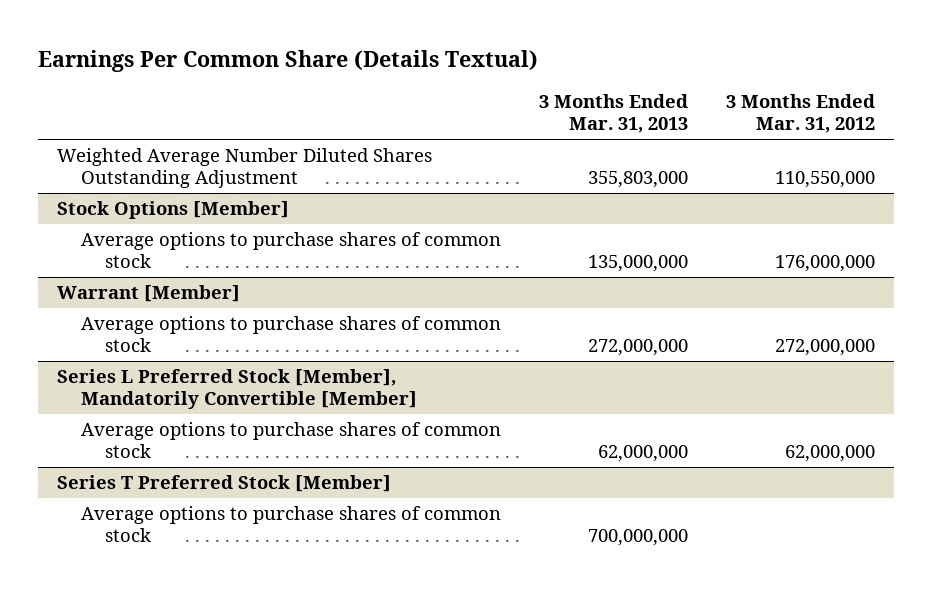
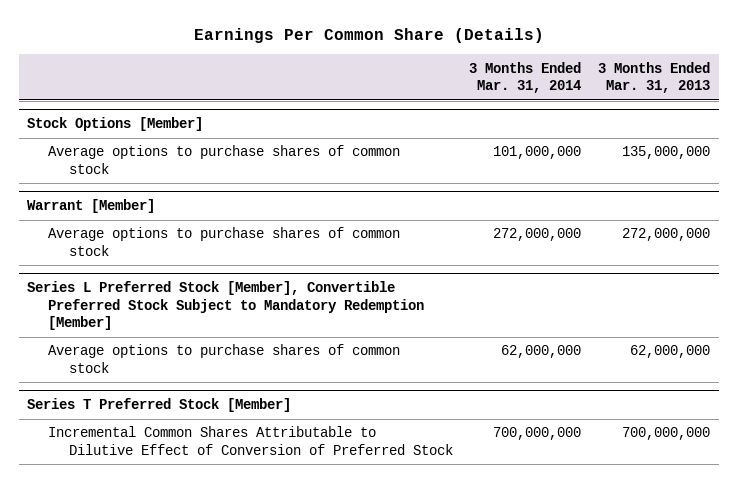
- Earnings Per Common Share (Details Textual)
+ Earnings Per Common Share (Details)
- | 3 Months Ended Mar. 31, 2013 | 3 Months Ended Mar. 31, 2012
+ | 3 Months Ended Mar. 31, 2014 | 3 Months Ended Mar. 31, 2013
- Weighted Average Number Diluted Shares Outstanding Adjustment | 355,803,000 | 110,550,000
- Series L Preferred Stock [Member], Mandatorily Convertible [Member]
+ Series L Preferred Stock [Member], Convertible Preferred Stock Subject to Mandatory Redemption [Member]
@ Series T Preferred Stock [Member]
- Average options to purchase shares of common stock | 700,000,000 |
+ Incremental Common Shares Attributable to Dilutive Effect of Conversion of Preferred Stock | 700,000,000 | 700,000,000

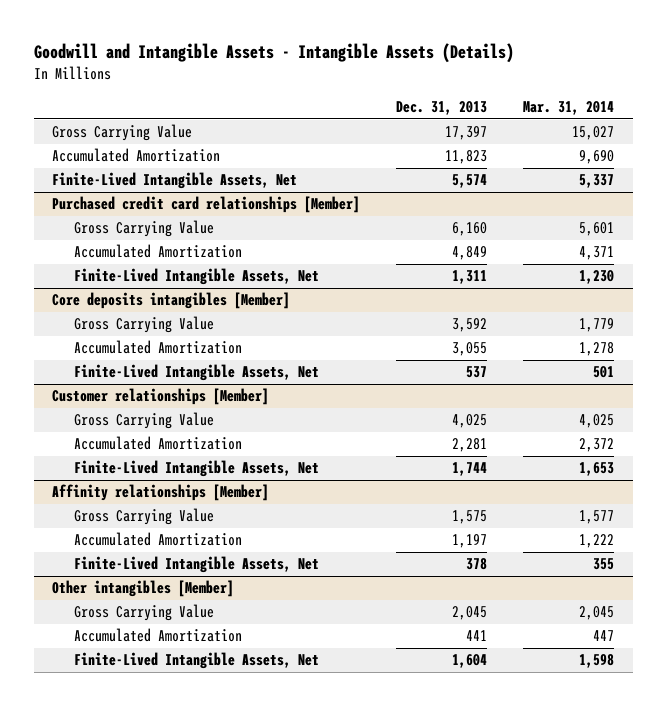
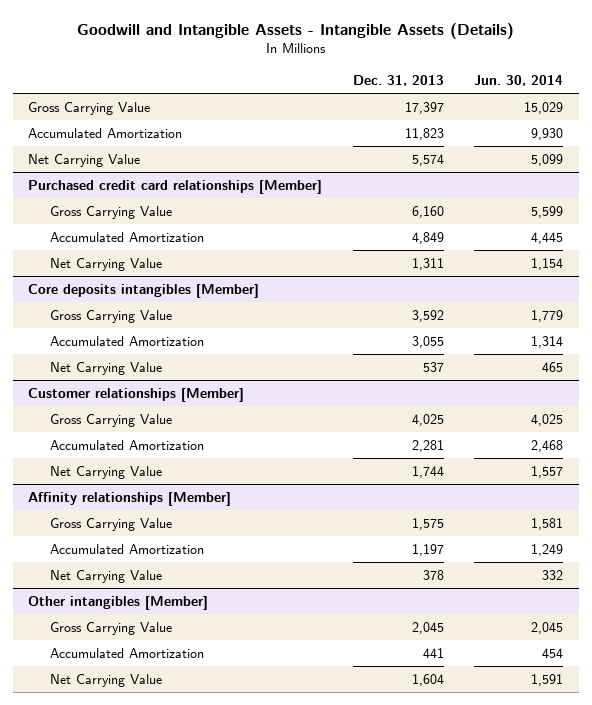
- | Dec. 31, 2013 | Mar. 31, 2014
+ | Dec. 31, 2013 | Jun. 30, 2014
- Finite-Lived Intangible Assets, Net | 5,574 | 5,337
+ Net Carrying Value | 5,574 | 5,099
@ Purchased credit card relationships [Member]
- Finite-Lived Intangible Assets, Net | 1,311 | 1,230
+ Net Carrying Value | 1,311 | 1,154
@ Core deposits intangibles [Member]
- Finite-Lived Intangible Assets, Net | 537 | 501
+ Net Carrying Value | 537 | 465
@ Customer relationships [Member]
- Finite-Lived Intangible Assets, Net | 1,744 | 1,653
+ Net Carrying Value | 1,744 | 1,557
@ Affinity relationships [Member]
- Finite-Lived Intangible Assets, Net | 378 | 355
+ Net Carrying Value | 378 | 332
@ Other intangibles [Member]
- Finite-Lived Intangible Assets, Net | 1,604 | 1,598
+ Net Carrying Value | 1,604 | 1,591

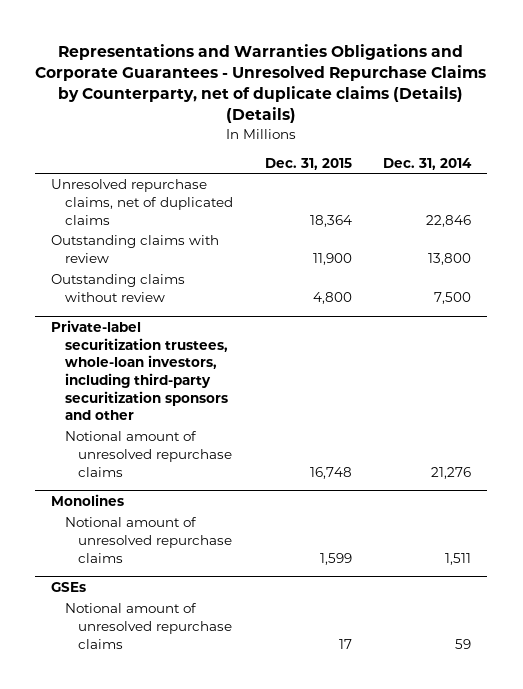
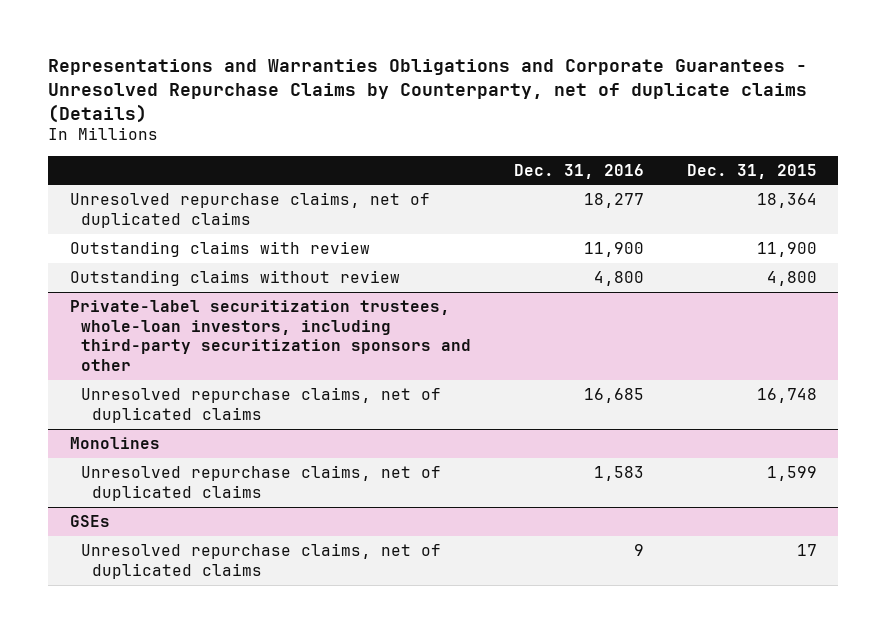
- Representations and Warranties Obligations and Corporate Guarantees - Unresolved Repurchase Claims by Counterparty, net of duplicate claims (Details) (Details)
+ Representations and Warranties Obligations and Corporate Guarantees - Unresolved Repurchase Claims by Counterparty, net of duplicate claims (Details)
- | Dec. 31, 2015 | Dec. 31, 2014
+ | Dec. 31, 2016 | Dec. 31, 2015
@ Private-label securitization trustees, whole-loan investors, including third-party securitization sponsors and other
- Notional amount of unresolved repurchase claims | 16,748 | 21,276
+ Unresolved repurchase claims, net of duplicated claims | 16,685 | 16,748
@ Monolines
- Notional amount of unresolved repurchase claims | 1,599 | 1,511
+ Unresolved repurchase claims, net of duplicated claims | 1,583 | 1,599
@ GSEs
- Notional amount of unresolved repurchase claims | 17 | 59
+ Unresolved repurchase claims, net of duplicated claims | 9 | 17

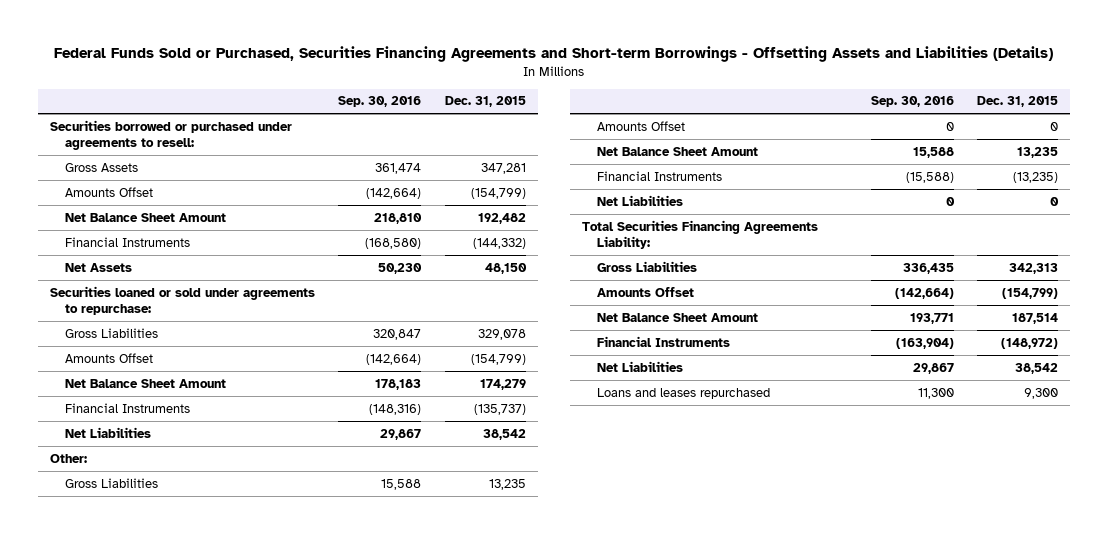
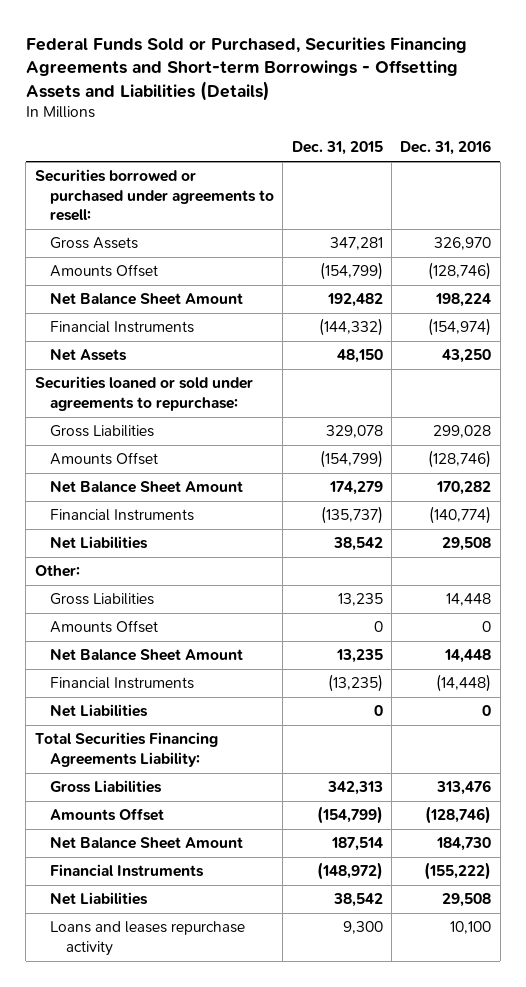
- | Sep. 30, 2016 | Dec. 31, 2015
+ | Dec. 31, 2015 | Dec. 31, 2016
- Loans and leases repurchased | 11,300 | 9,300
+ Loans and leases repurchase activity | 9,300 | 10,100

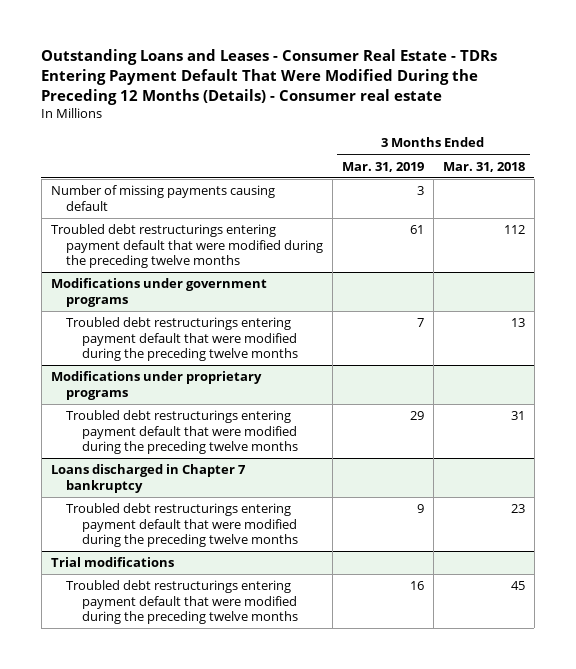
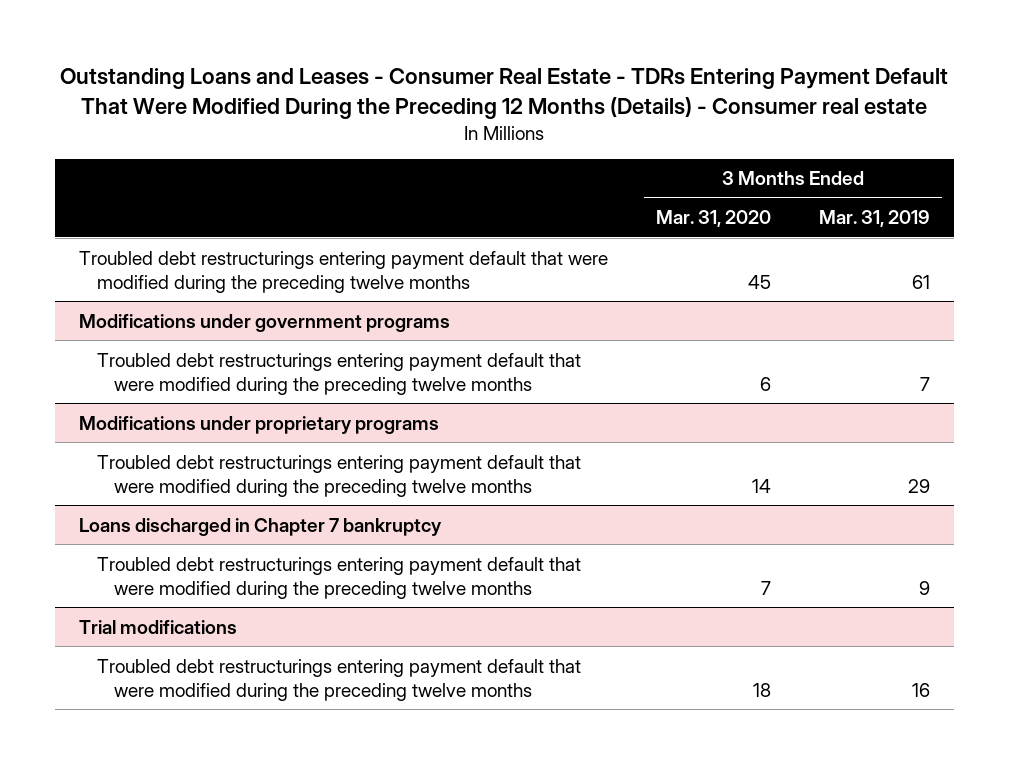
- | 3 Months Ended Mar. 31, 2019 | 3 Months Ended Mar. 31, 2018
+ | 3 Months Ended Mar. 31, 2020 | 3 Months Ended Mar. 31, 2019
- Number of missing payments causing default | 3 |

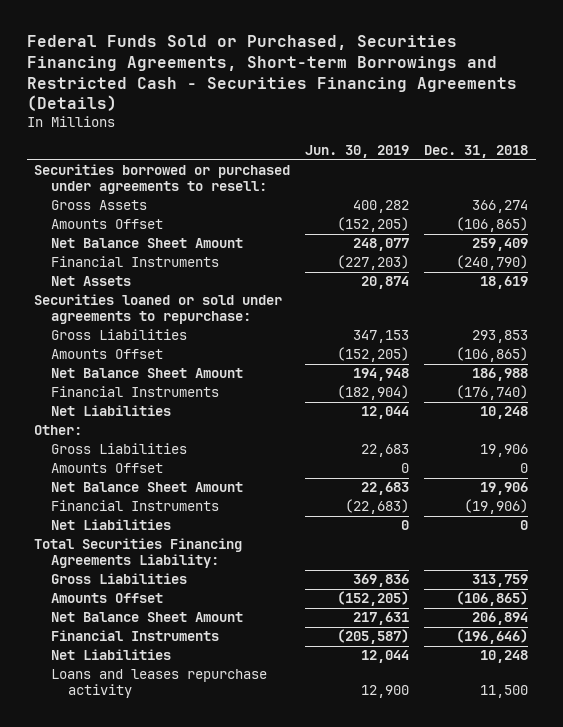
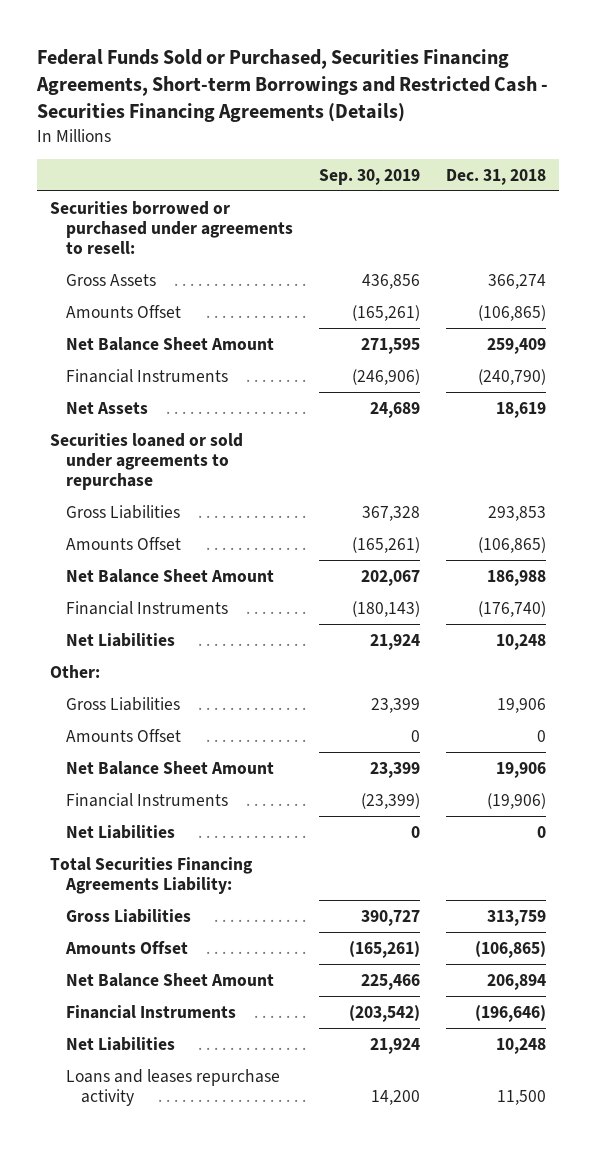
- | Jun. 30, 2019 | Dec. 31, 2018
+ | Sep. 30, 2019 | Dec. 31, 2018
- Securities loaned or sold under agreements to repurchase:
+ Securities loaned or sold under agreements to repurchase

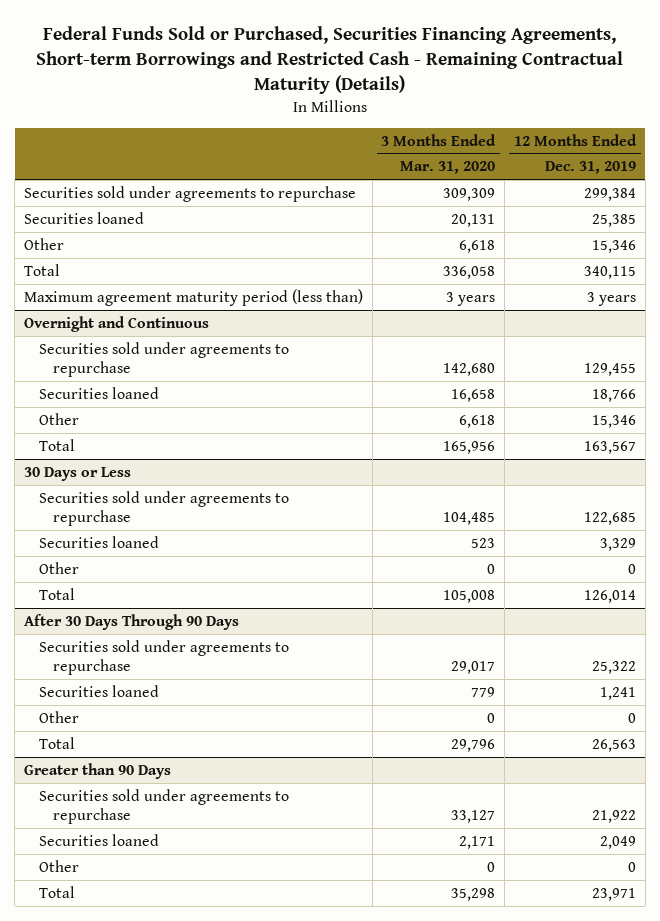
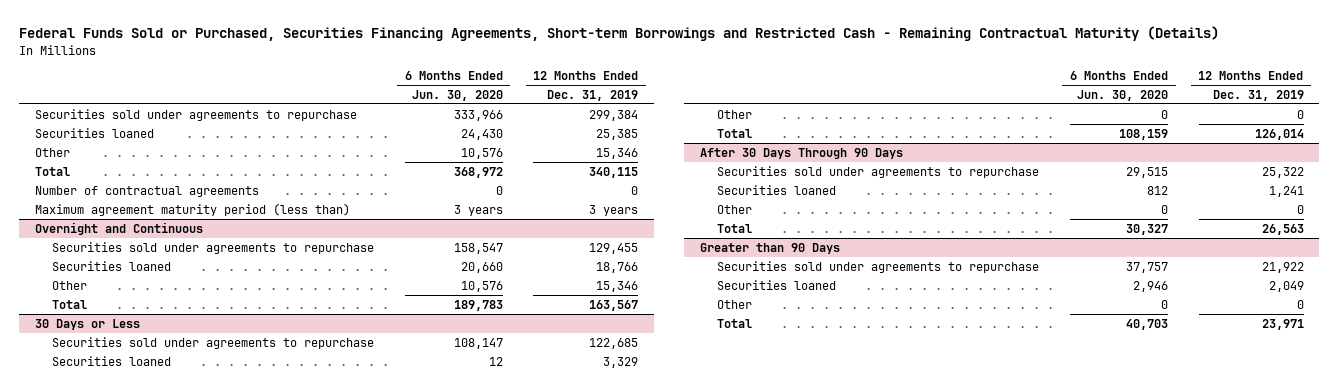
- | 3 Months Ended Mar. 31, 2020 | 12 Months Ended Dec. 31, 2019
+ | 6 Months Ended Jun. 30, 2020 | 12 Months Ended Dec. 31, 2019
+ Number of contractual agreements | 0 | 0

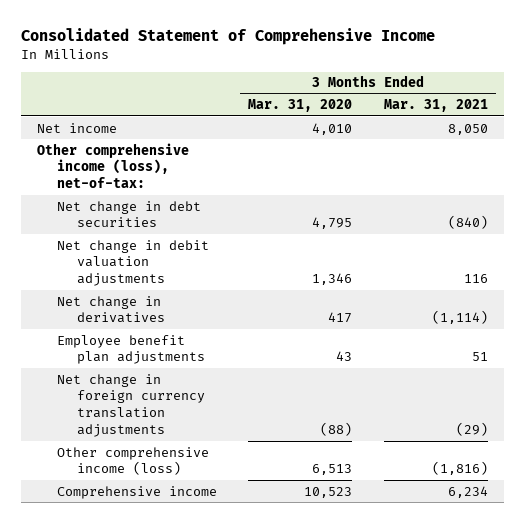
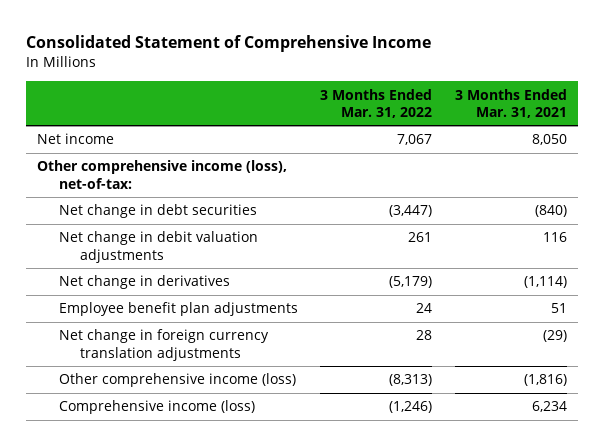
- | 3 Months Ended Mar. 31, 2020 | 3 Months Ended Mar. 31, 2021
+ | 3 Months Ended Mar. 31, 2022 | 3 Months Ended Mar. 31, 2021
- Comprehensive income | 10,523 | 6,234
+ Comprehensive income (loss) | (1,246) | 6,234

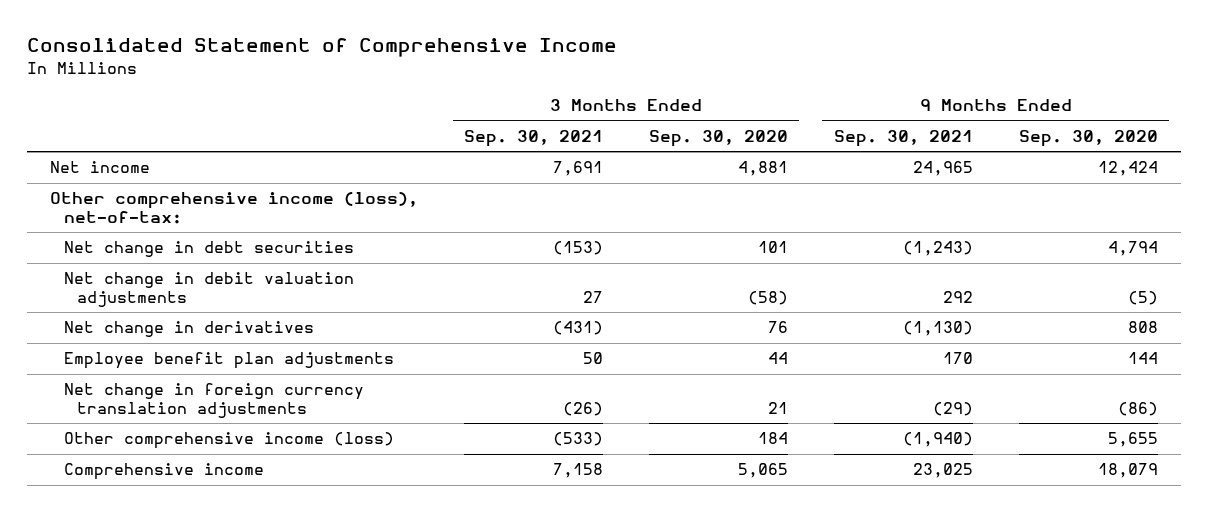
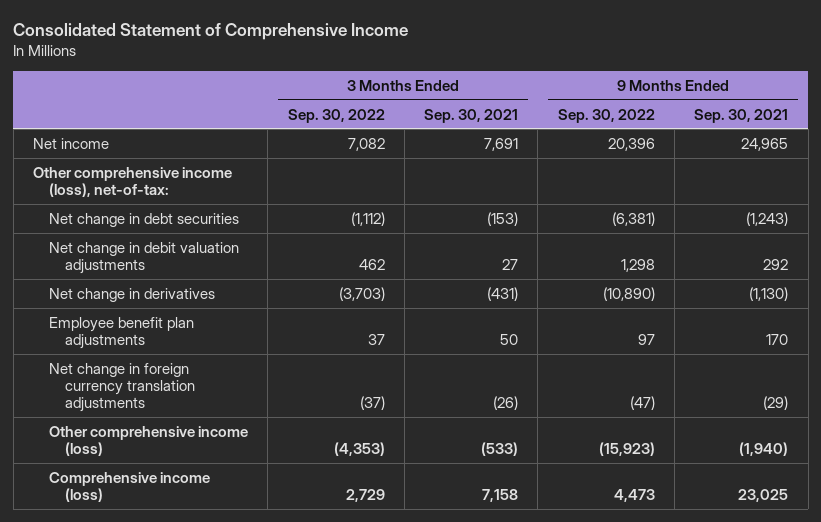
- | 3 Months Ended Sep. 30, 2021 | 3 Months Ended Sep. 30, 2020 | 9 Months Ended Sep. 30, 2021 | 9 Months Ended Sep. 30, 2020
+ | 3 Months Ended Sep. 30, 2022 | 3 Months Ended Sep. 30, 2021 | 9 Months Ended Sep. 30, 2022 | 9 Months Ended Sep. 30, 2021
- Comprehensive income | 7,158 | 5,065 | 23,025 | 18,079
+ Comprehensive income (loss) | 2,729 | 7,158 | 4,473 | 23,025

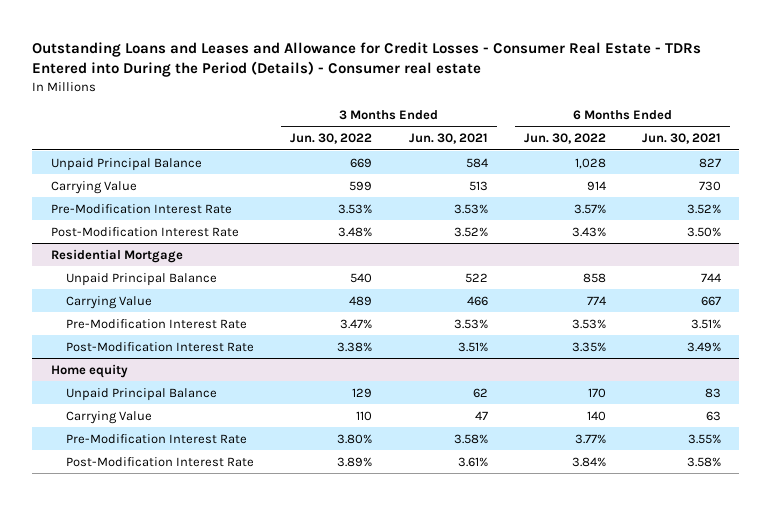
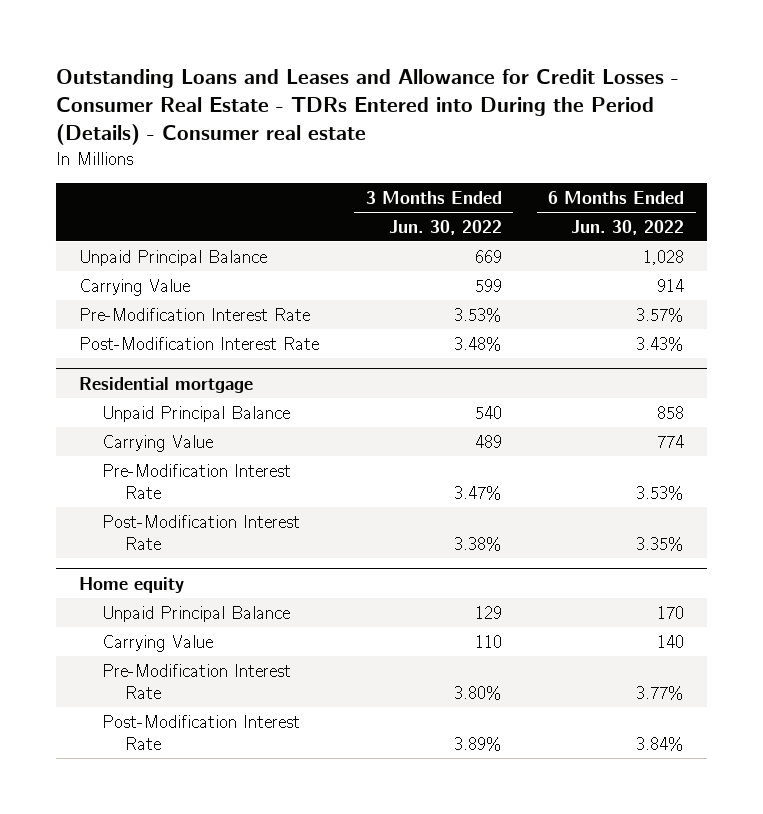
- | 3 Months Ended Jun. 30, 2022 | 3 Months Ended Jun. 30, 2021 | 6 Months Ended Jun. 30, 2022 | 6 Months Ended Jun. 30, 2021
+ | 3 Months Ended Jun. 30, 2022 | 6 Months Ended Jun. 30, 2022
- Residential Mortgage
+ Residential mortgage

